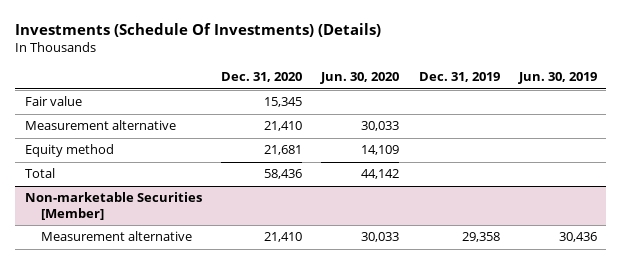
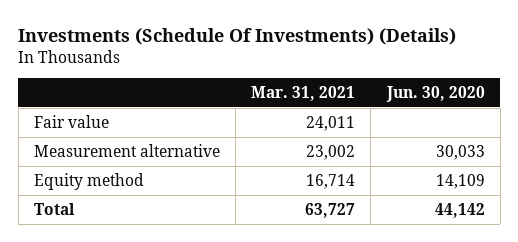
- | Dec. 31, 2020 | Jun. 30, 2020 | Dec. 31, 2019 | Jun. 30, 2019
+ | Mar. 31, 2021 | Jun. 30, 2020
- Non-marketable Securities [Member]
- Measurement alternative | 21,410 | 30,033 | 29,358 | 30,436

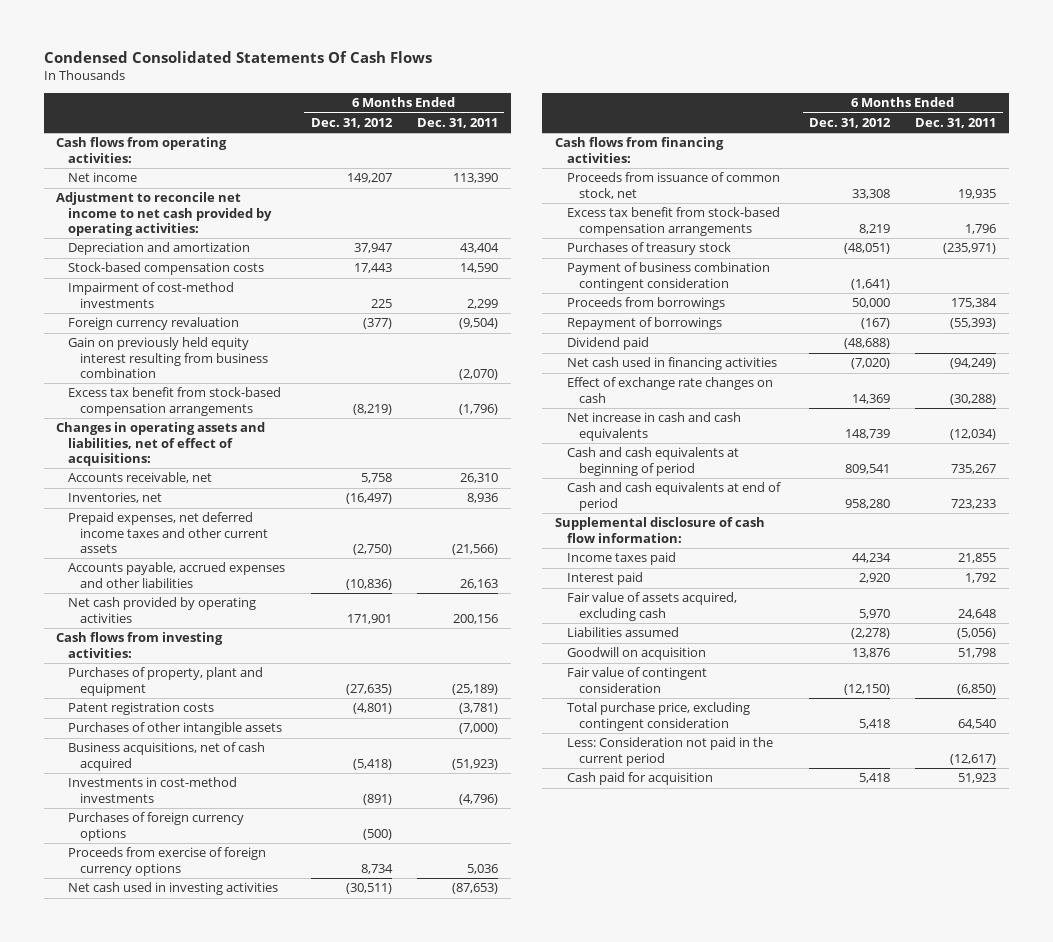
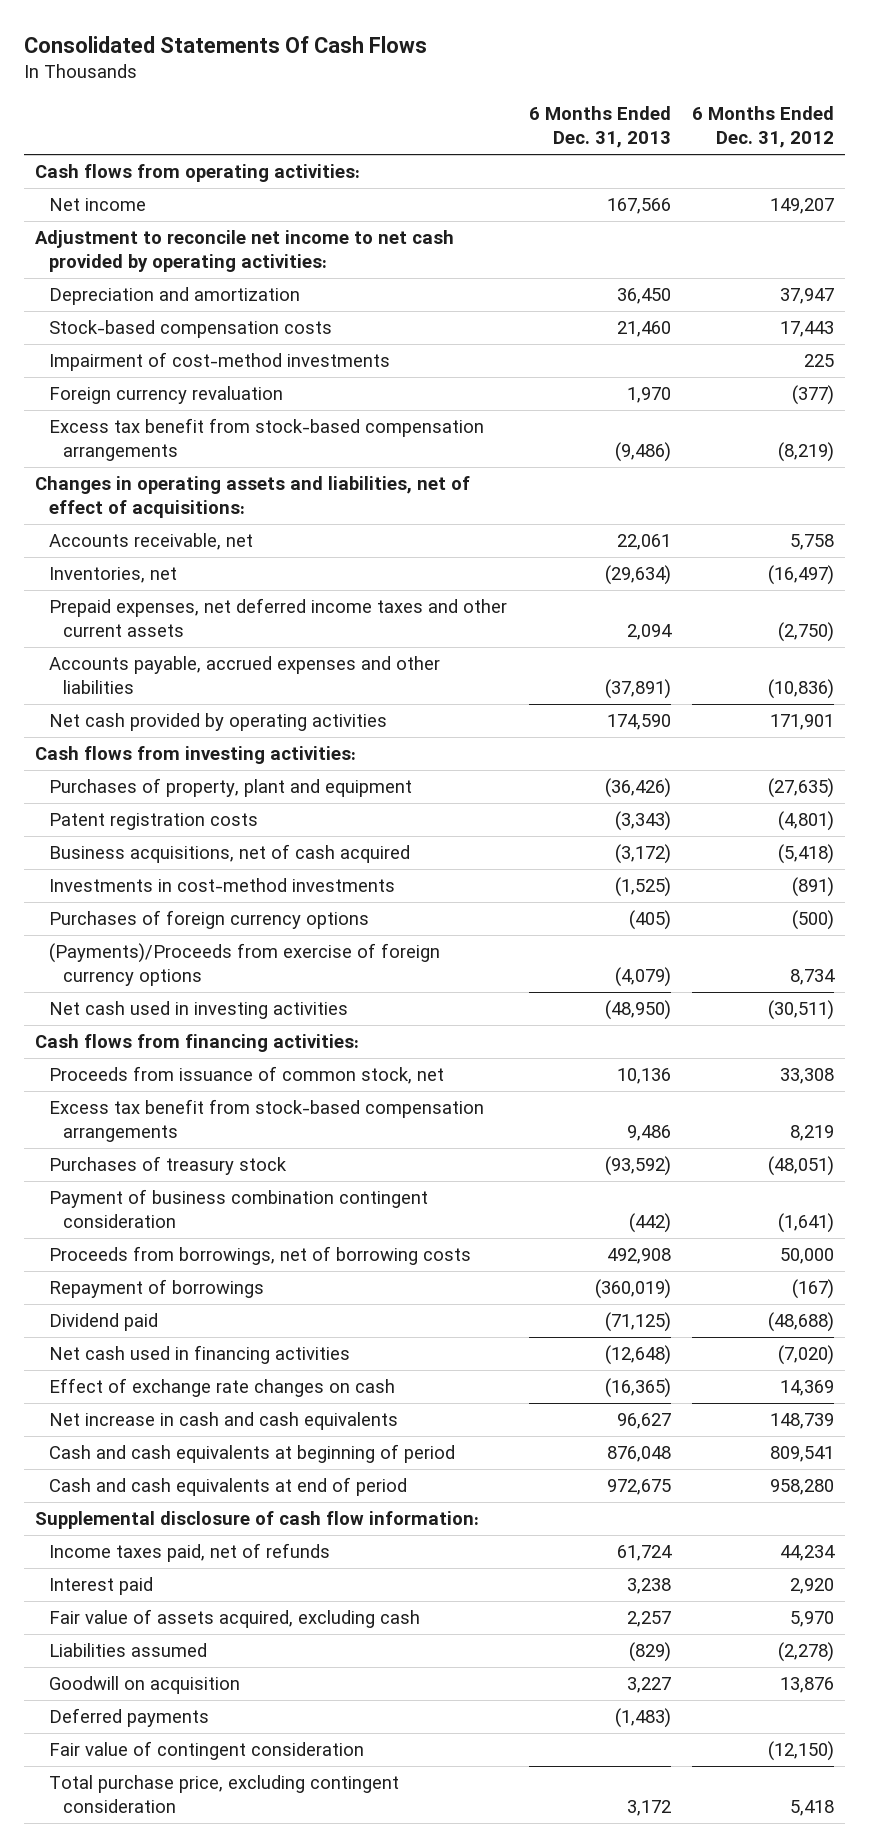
- Condensed Consolidated Statements Of Cash Flows
+ Consolidated Statements Of Cash Flows
- | 6 Months Ended Dec. 31, 2012 | 6 Months Ended Dec. 31, 2011
+ | 6 Months Ended Dec. 31, 2013 | 6 Months Ended Dec. 31, 2012
- Gain on previously held equity interest resulting from business combination | | (2,070)
- Purchases of other intangible assets | | (7,000)
- Proceeds from exercise of foreign currency options | 8,734 | 5,036
+ (Payments)/Proceeds from exercise of foreign currency options | (4,079) | 8,734
- Proceeds from borrowings | 50,000 | 175,384
+ Proceeds from borrowings, net of borrowing costs | 492,908 | 50,000
- Income taxes paid | 44,234 | 21,855
+ Income taxes paid, net of refunds | 61,724 | 44,234
+ Deferred payments | (1,483) |
- Less: Consideration not paid in the current period | | (12,617)
- Cash paid for acquisition | 5,418 | 51,923

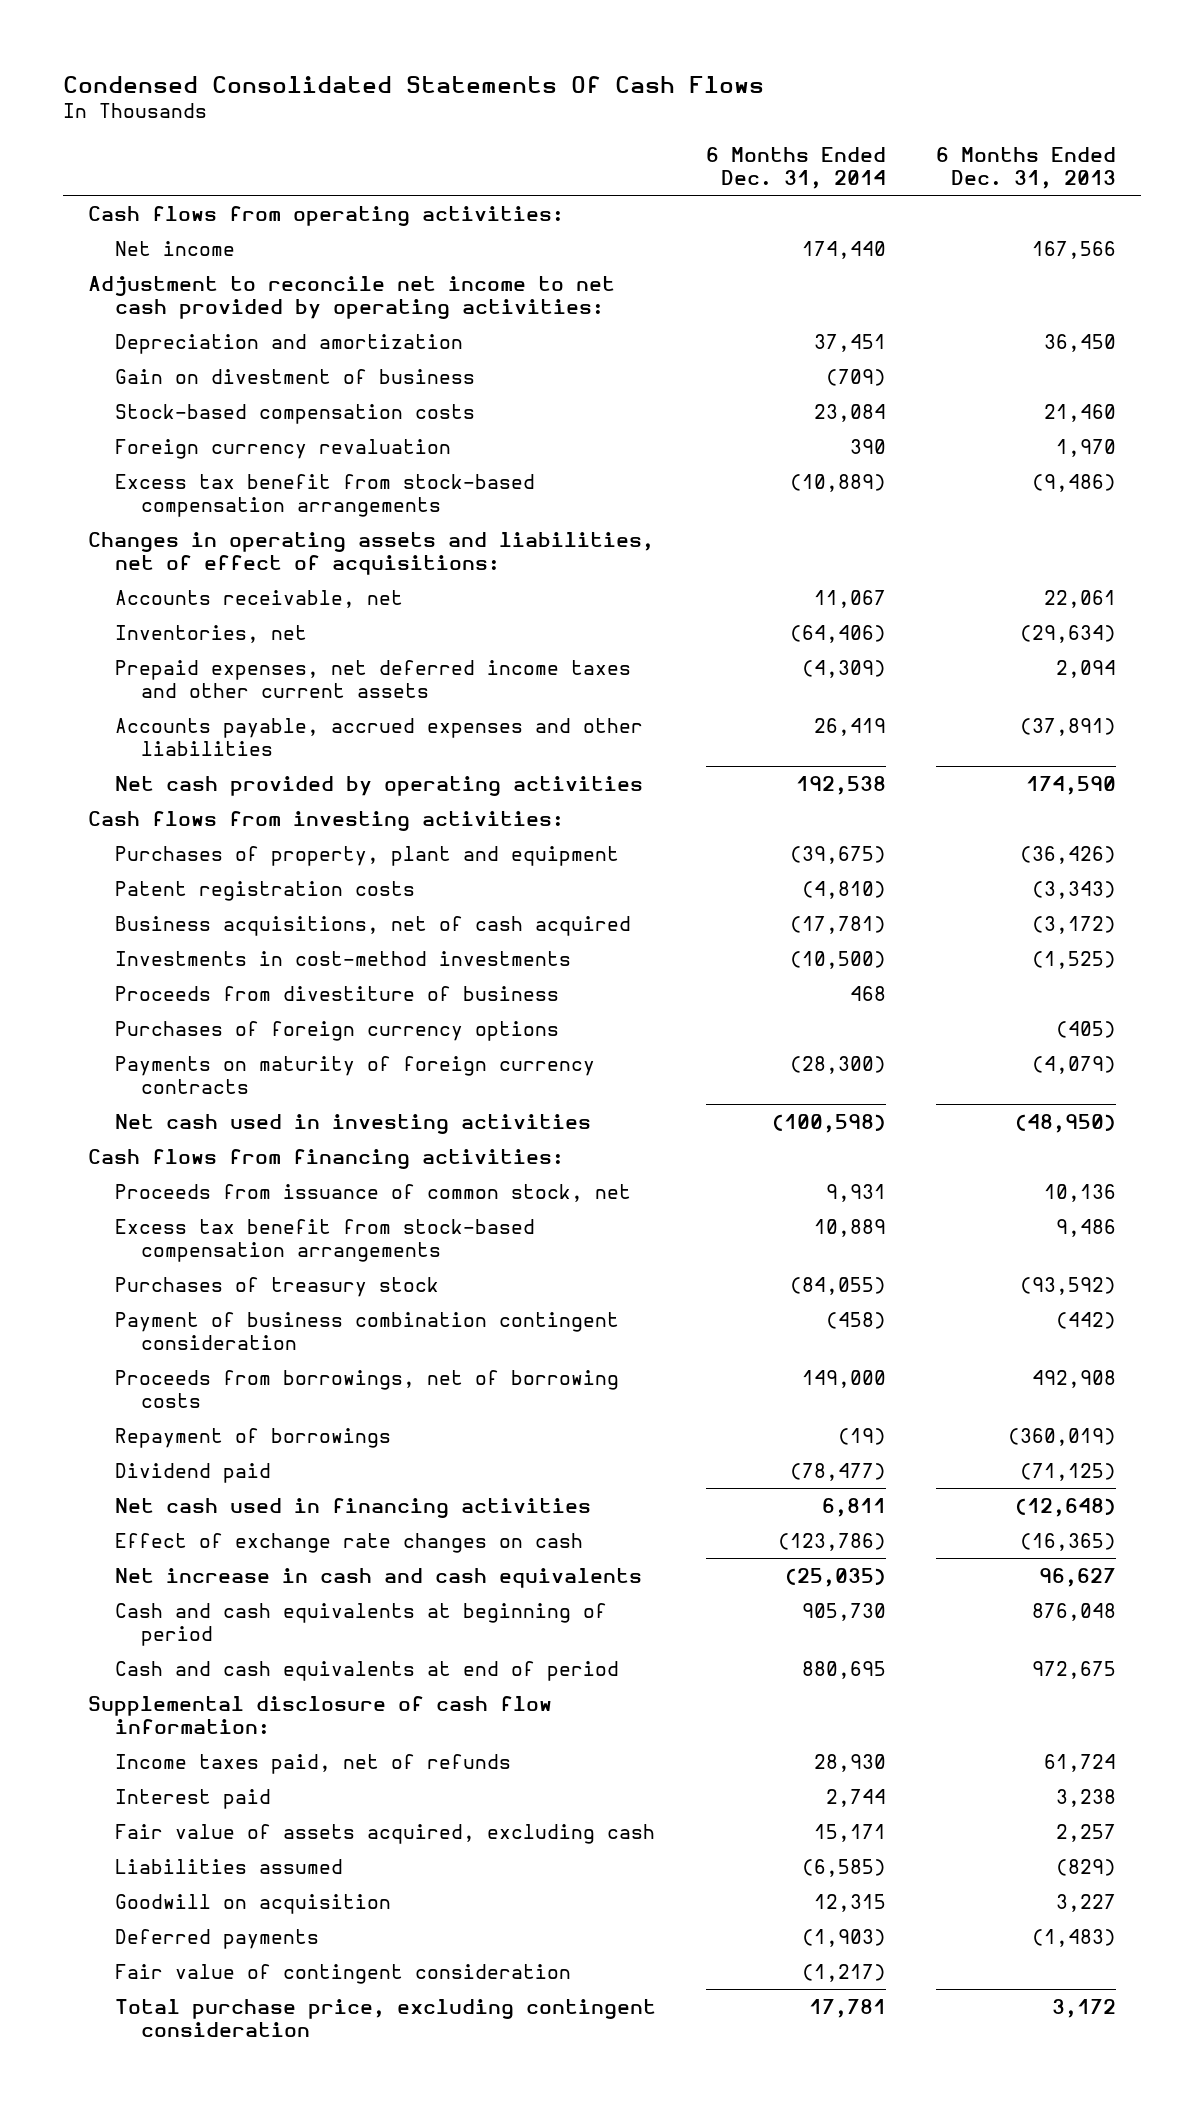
- Consolidated Statements Of Cash Flows
+ Condensed Consolidated Statements Of Cash Flows
- | 6 Months Ended Dec. 31, 2013 | 6 Months Ended Dec. 31, 2012
+ | 6 Months Ended Dec. 31, 2014 | 6 Months Ended Dec. 31, 2013
+ Gain on divestment of business | (709) |
- Impairment of cost-method investments | | 225
+ Proceeds from divestiture of business | 468 |
- (Payments)/Proceeds from exercise of foreign currency options | (4,079) | 8,734
+ Payments on maturity of foreign currency contracts | (28,300) | (4,079)

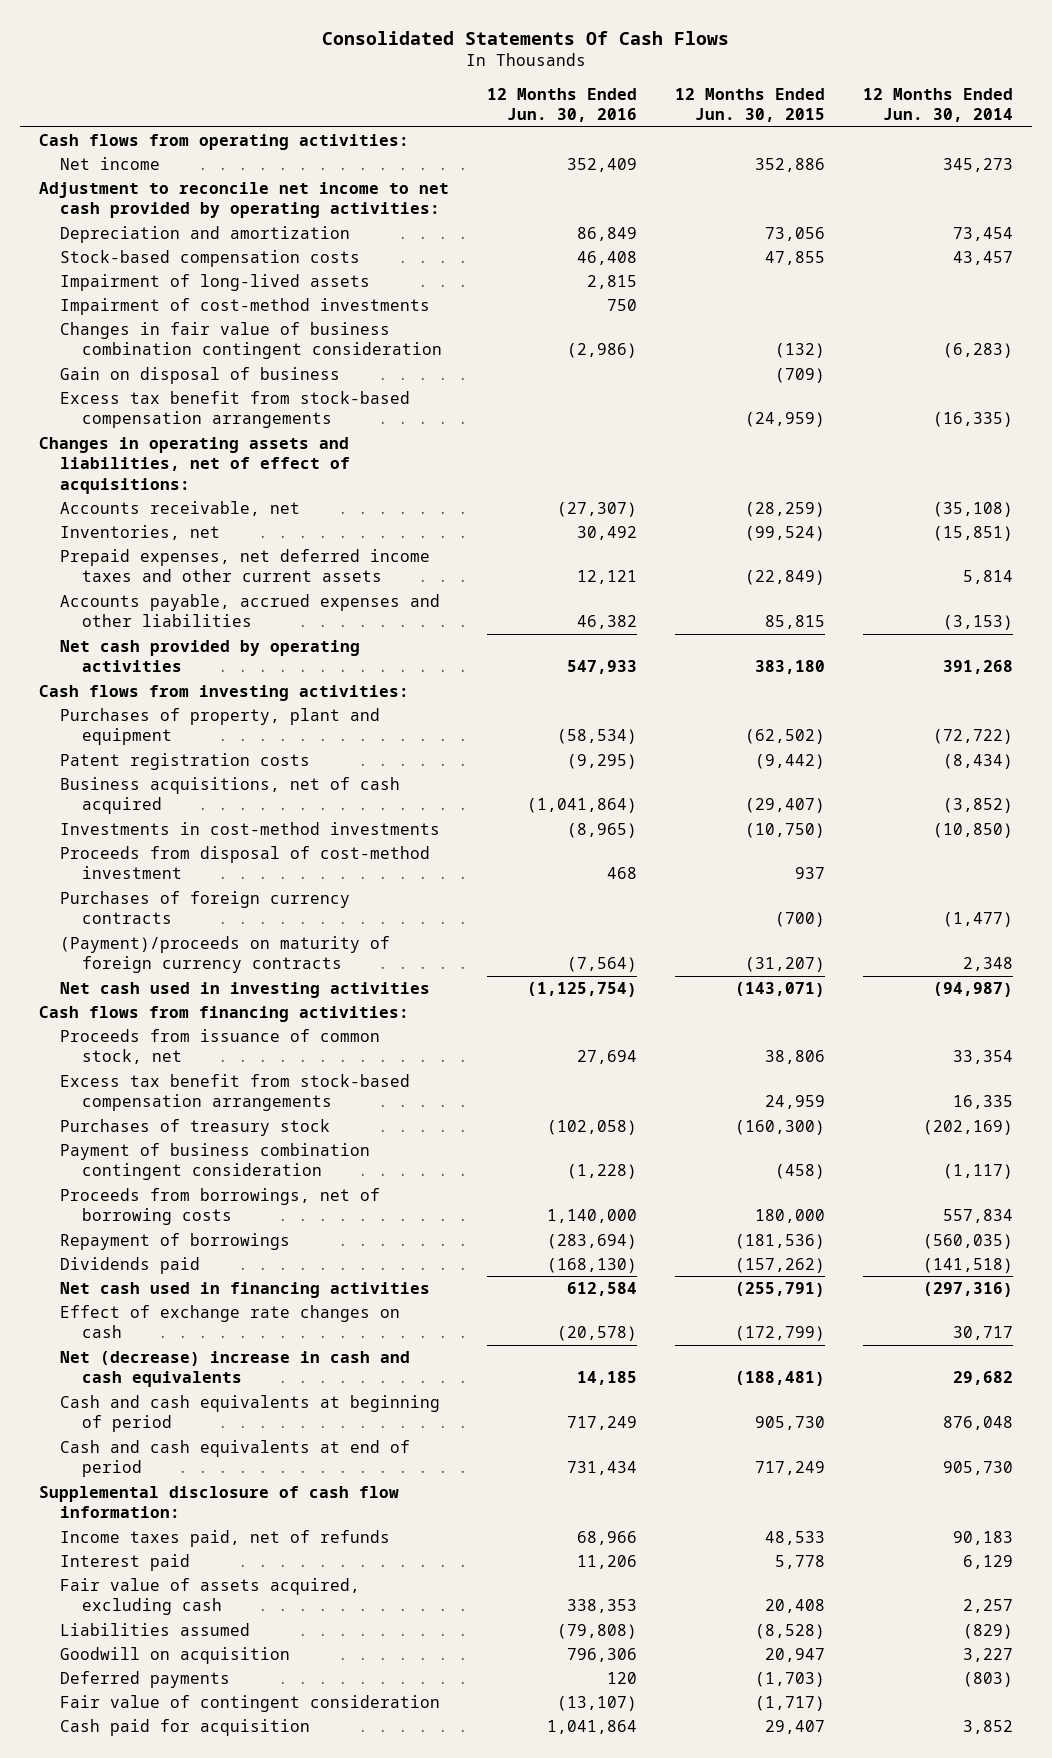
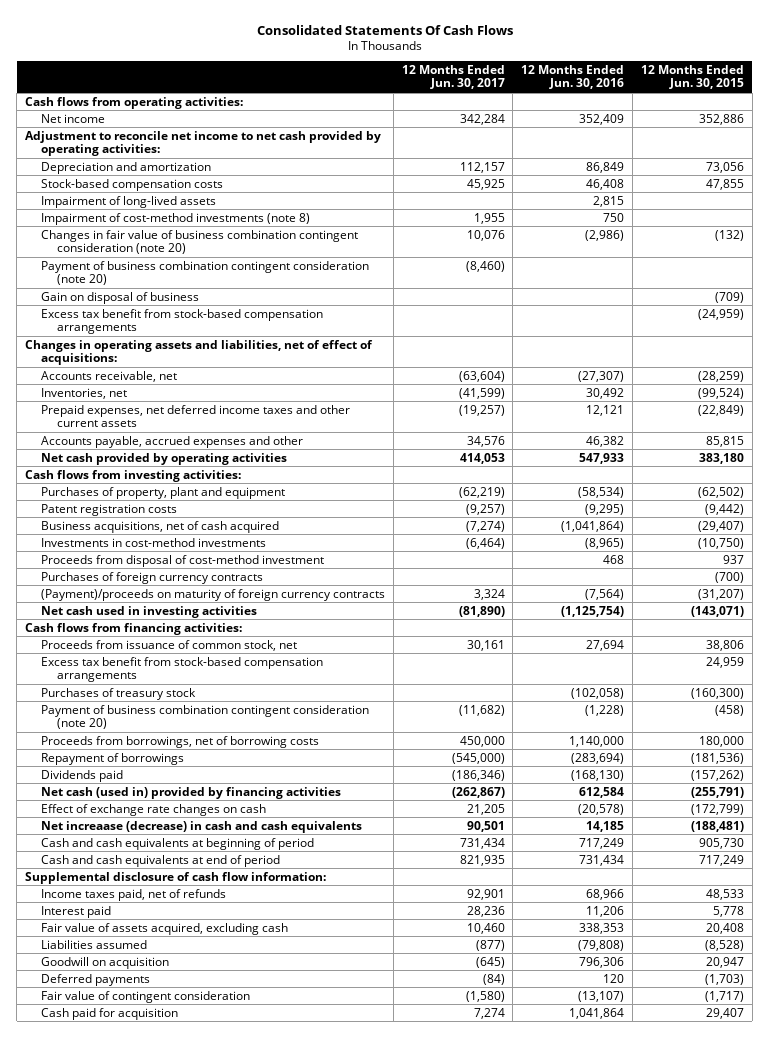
- | 12 Months Ended Jun. 30, 2016 | 12 Months Ended Jun. 30, 2015 | 12 Months Ended Jun. 30, 2014
+ | 12 Months Ended Jun. 30, 2017 | 12 Months Ended Jun. 30, 2016 | 12 Months Ended Jun. 30, 2015
- Impairment of cost-method investments | 750 | |
- Changes in fair value of business combination contingent consideration | (2,986) | (132) | (6,283)
+ Impairment of cost-method investments (note 8) | 1,955 | 750 |
+ Changes in fair value of business combination contingent consideration (note 20) | 10,076 | (2,986) | (132)
+ Payment of business combination contingent consideration (note 20) | (8,460) | |
- Accounts payable, accrued expenses and other liabilities | 46,382 | 85,815 | (3,153)
+ Accounts payable, accrued expenses and other | 34,576 | 46,382 | 85,815
- Payment of business combination contingent consideration | (1,228) | (458) | (1,117)
+ Payment of business combination contingent consideration (note 20) | (11,682) | (1,228) | (458)
- Net cash used in financing activities | 612,584 | (255,791) | (297,316)
+ Net cash (used in) provided by financing activities | (262,867) | 612,584 | (255,791)
- Net (decrease) increase in cash and cash equivalents | 14,185 | (188,481) | 29,682
+ Net increaase (decrease) in cash and cash equivalents | 90,501 | 14,185 | (188,481)

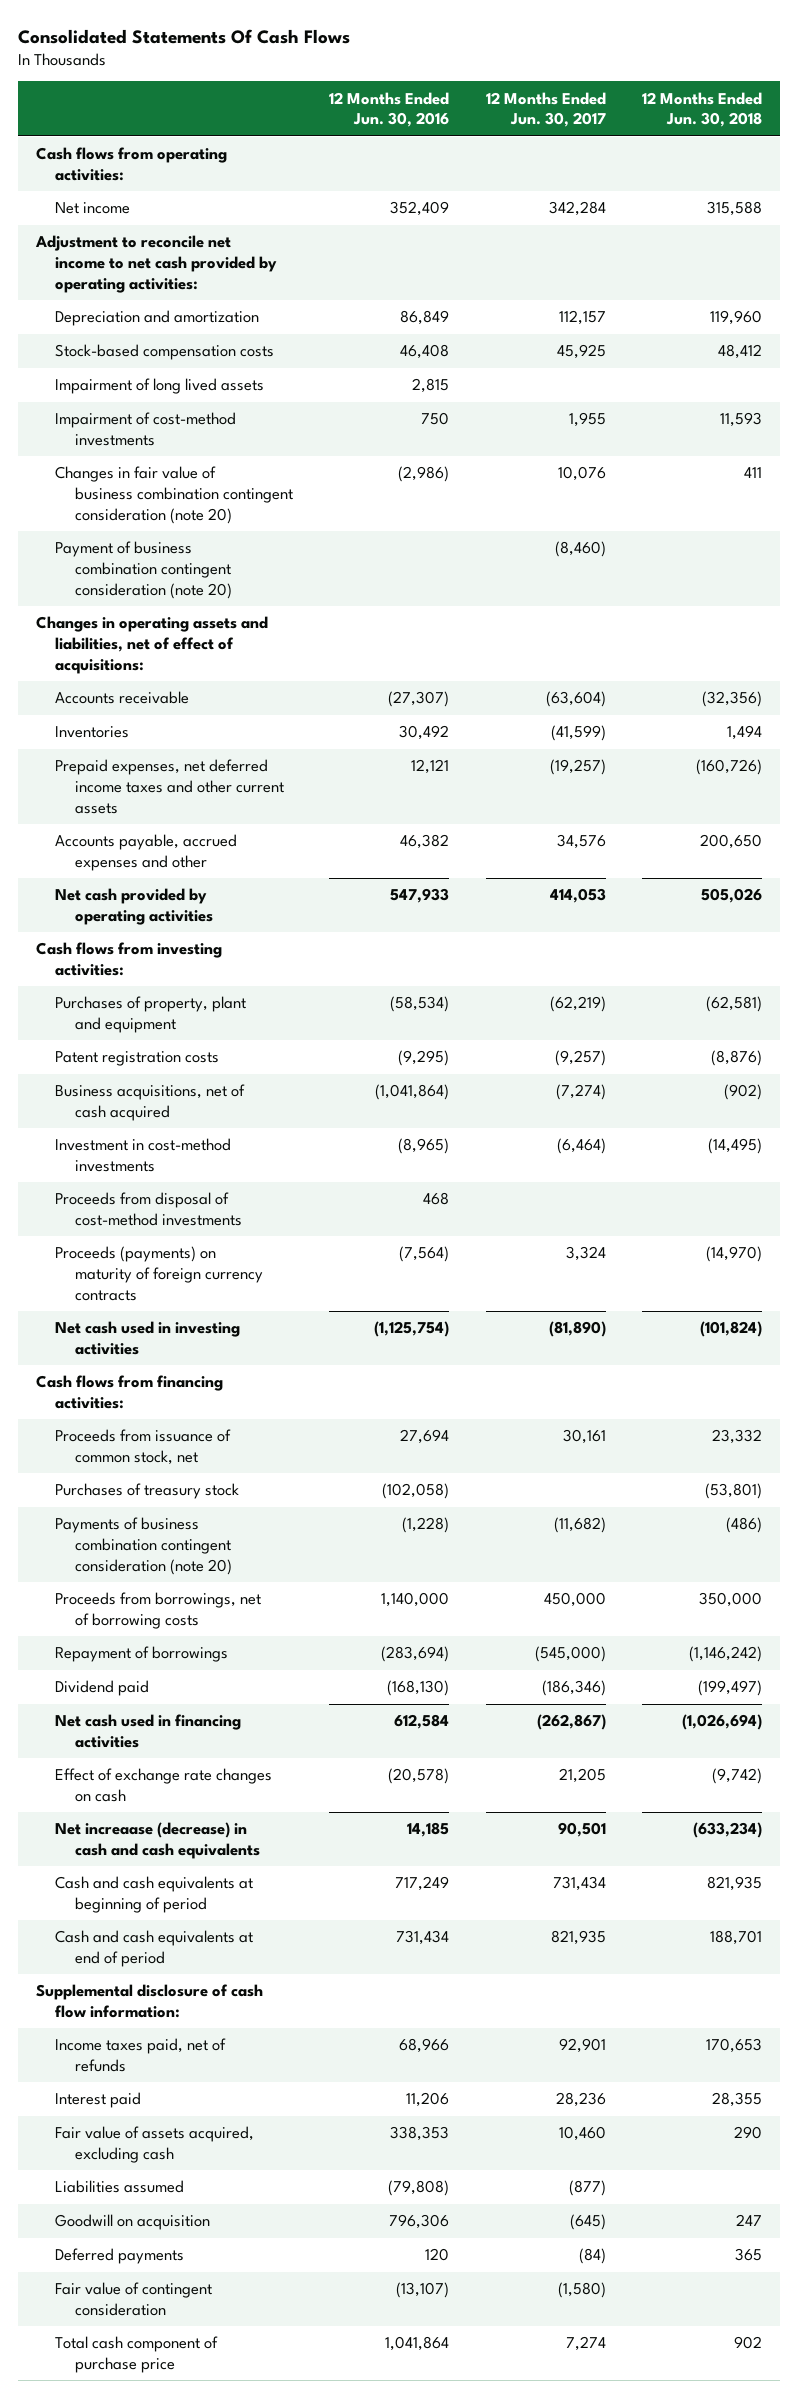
- | 12 Months Ended Jun. 30, 2017 | 12 Months Ended Jun. 30, 2016 | 12 Months Ended Jun. 30, 2015
+ | 12 Months Ended Jun. 30, 2016 | 12 Months Ended Jun. 30, 2017 | 12 Months Ended Jun. 30, 2018
- Impairment of long-lived assets | | 2,815 |
- Impairment of cost-method investments (note 8) | 1,955 | 750 |
+ Impairment of long lived assets | 2,815 | |
+ Impairment of cost-method investments | 750 | 1,955 | 11,593
- Gain on disposal of business | | | (709)
- Excess tax benefit from stock-based compensation arrangements | | | (24,959)
- Accounts receivable, net | (63,604) | (27,307) | (28,259)
- Inventories, net | (41,599) | 30,492 | (99,524)
+ Accounts receivable | (27,307) | (63,604) | (32,356)
+ Inventories | 30,492 | (41,599) | 1,494
- Investments in cost-method investments | (6,464) | (8,965) | (10,750)
- Proceeds from disposal of cost-method investment | | 468 | 937
- Purchases of foreign currency contracts | | | (700)
- (Payment)/proceeds on maturity of foreign currency contracts | 3,324 | (7,564) | (31,207)
+ Investment in cost-method investments | (8,965) | (6,464) | (14,495)
+ Proceeds from disposal of cost-method investments | 468 | |
+ Proceeds (payments) on maturity of foreign currency contracts | (7,564) | 3,324 | (14,970)
- Excess tax benefit from stock-based compensation arrangements | | | 24,959
- Payment of business combination contingent consideration (note 20) | (11,682) | (1,228) | (458)
+ Payments of business combination contingent consideration (note 20) | (1,228) | (11,682) | (486)
- Dividends paid | (186,346) | (168,130) | (157,262)
- Net cash (used in) provided by financing activities | (262,867) | 612,584 | (255,791)
+ Dividend paid | (168,130) | (186,346) | (199,497)
+ Net cash used in financing activities | 612,584 | (262,867) | (1,026,694)
- Cash paid for acquisition | 7,274 | 1,041,864 | 29,407
+ Total cash component of purchase price | 1,041,864 | 7,274 | 902

